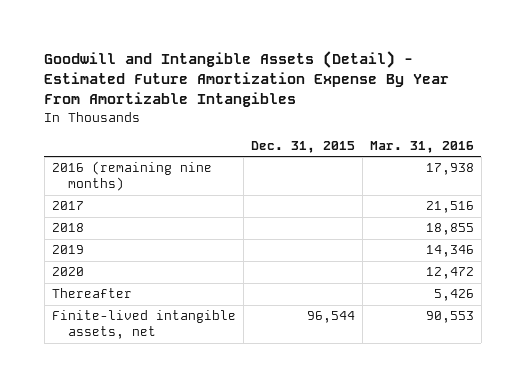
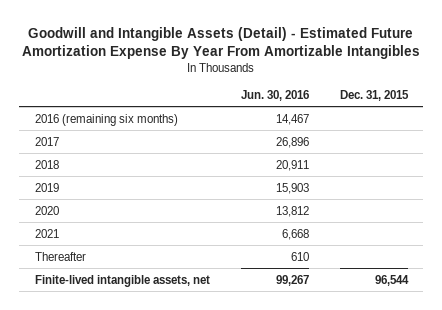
- | Dec. 31, 2015 | Mar. 31, 2016
+ | Jun. 30, 2016 | Dec. 31, 2015
- 2016 (remaining nine months) | | 17,938
+ 2016 (remaining six months) | 14,467 |
+ 2021 | 6,668 |

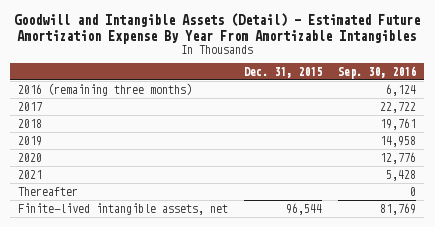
- | Jun. 30, 2016 | Dec. 31, 2015
+ | Dec. 31, 2015 | Sep. 30, 2016
- 2016 (remaining six months) | 14,467 |
+ 2016 (remaining three months) | | 6,124

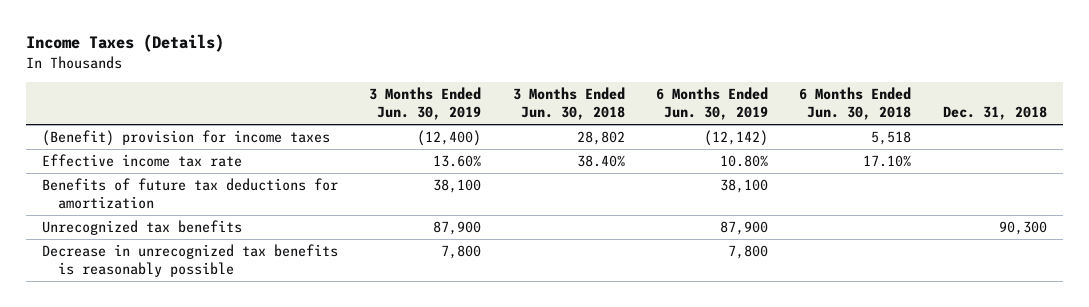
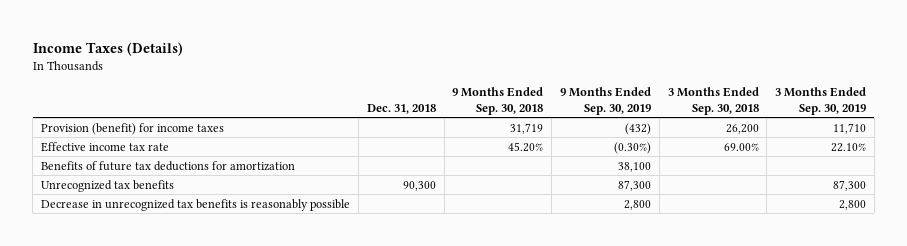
- | 3 Months Ended Jun. 30, 2019 | 3 Months Ended Jun. 30, 2018 | 6 Months Ended Jun. 30, 2019 | 6 Months Ended Jun. 30, 2018 | Dec. 31, 2018
+ | Dec. 31, 2018 | 9 Months Ended Sep. 30, 2018 | 9 Months Ended Sep. 30, 2019 | 3 Months Ended Sep. 30, 2018 | 3 Months Ended Sep. 30, 2019
- (Benefit) provision for income taxes | (12,400) | 28,802 | (12,142) | 5,518 |
+ Provision (benefit) for income taxes | | 31,719 | (432) | 26,200 | 11,710

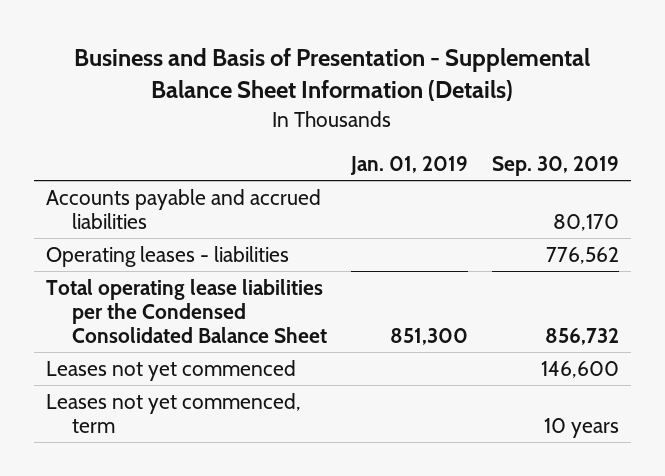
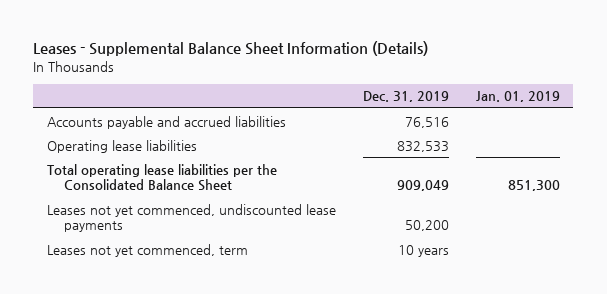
- Business and Basis of Presentation - Supplemental Balance Sheet Information (Details)
+ Leases - Supplemental Balance Sheet Information (Details)
- | Jan. 01, 2019 | Sep. 30, 2019
+ | Dec. 31, 2019 | Jan. 01, 2019
- Operating leases - liabilities | | 776,562
- Total operating lease liabilities per the Condensed Consolidated Balance Sheet | 851,300 | 856,732
- Leases not yet commenced | | 146,600
+ Operating lease liabilities | 832,533 |
+ Total operating lease liabilities per the Consolidated Balance Sheet | 909,049 | 851,300
+ Leases not yet commenced, undiscounted lease payments | 50,200 |

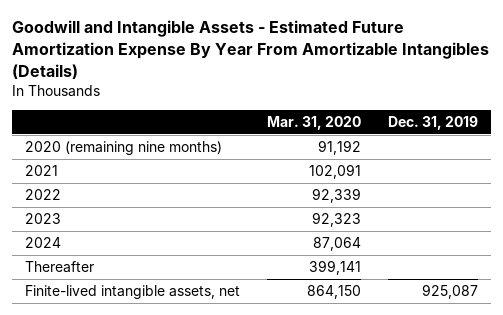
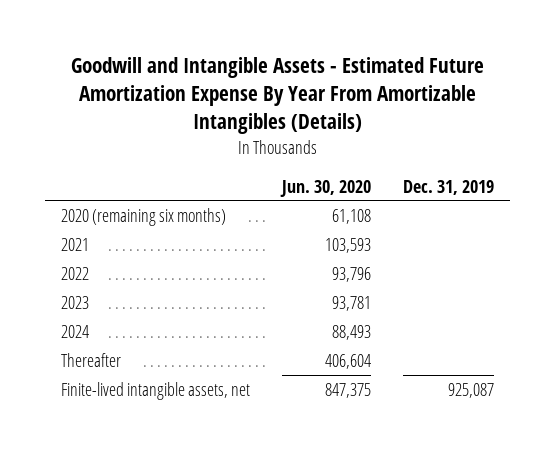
- | Mar. 31, 2020 | Dec. 31, 2019
+ | Jun. 30, 2020 | Dec. 31, 2019
- 2020 (remaining nine months) | 91,192 |
+ 2020 (remaining six months) | 61,108 |

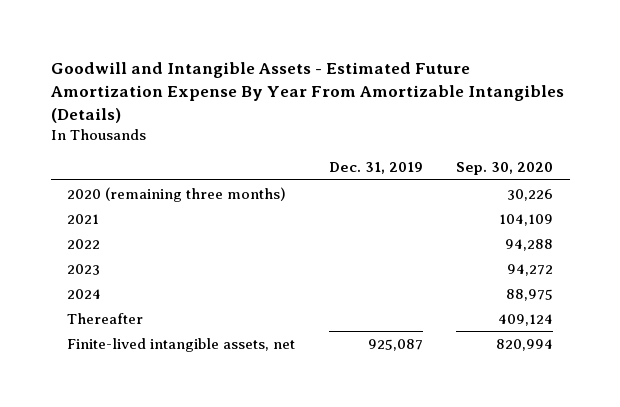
- | Jun. 30, 2020 | Dec. 31, 2019
+ | Dec. 31, 2019 | Sep. 30, 2020
- 2020 (remaining six months) | 61,108 |
+ 2020 (remaining three months) | | 30,226

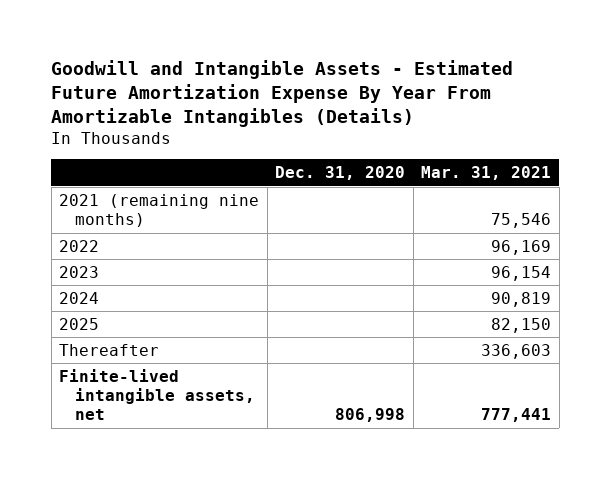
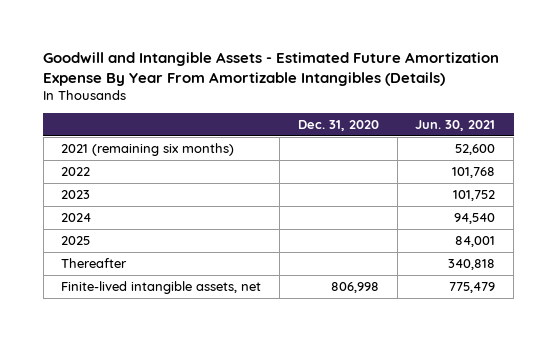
- | Dec. 31, 2020 | Mar. 31, 2021
+ | Dec. 31, 2020 | Jun. 30, 2021
- 2021 (remaining nine months) | | 75,546
+ 2021 (remaining six months) | | 52,600

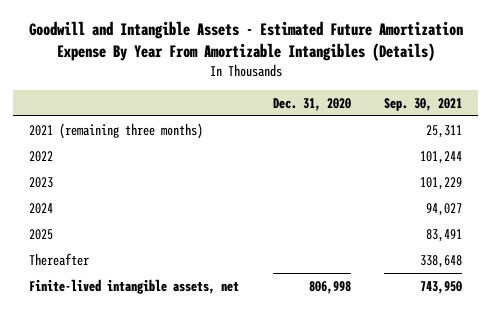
- | Dec. 31, 2020 | Jun. 30, 2021
+ | Dec. 31, 2020 | Sep. 30, 2021
- 2021 (remaining six months) | | 52,600
+ 2021 (remaining three months) | | 25,311

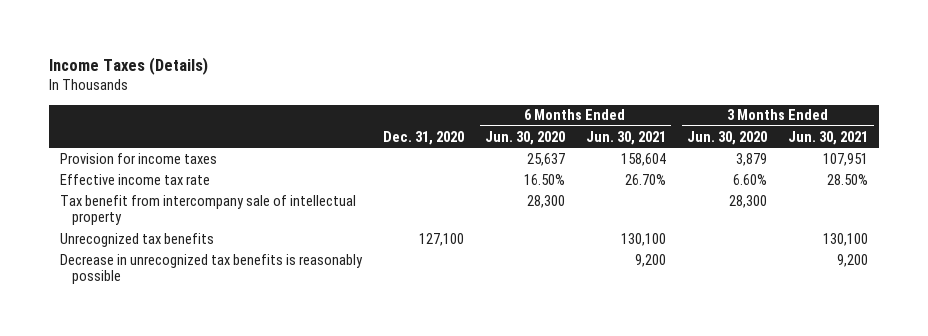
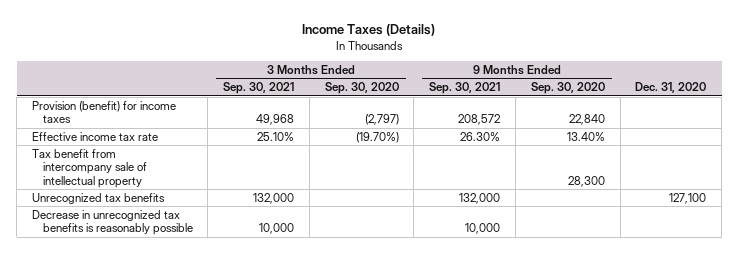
- | Dec. 31, 2020 | 6 Months Ended Jun. 30, 2020 | 6 Months Ended Jun. 30, 2021 | 3 Months Ended Jun. 30, 2020 | 3 Months Ended Jun. 30, 2021
+ | 3 Months Ended Sep. 30, 2021 | 3 Months Ended Sep. 30, 2020 | 9 Months Ended Sep. 30, 2021 | 9 Months Ended Sep. 30, 2020 | Dec. 31, 2020
- Provision for income taxes | | 25,637 | 158,604 | 3,879 | 107,951
+ Provision (benefit) for income taxes | 49,968 | (2,797) | 208,572 | 22,840 |

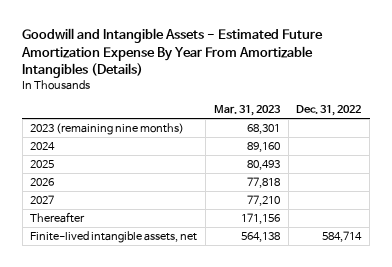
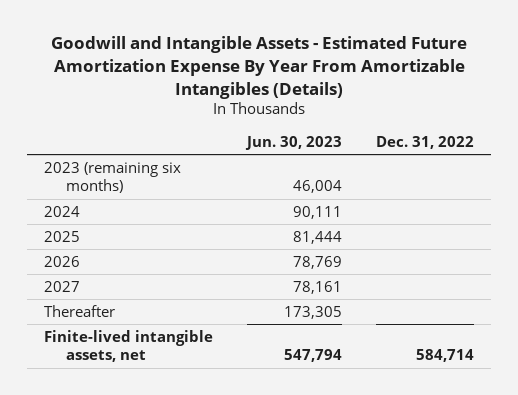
- | Mar. 31, 2023 | Dec. 31, 2022
+ | Jun. 30, 2023 | Dec. 31, 2022
- 2023 (remaining nine months) | 68,301 |
+ 2023 (remaining six months) | 46,004 |

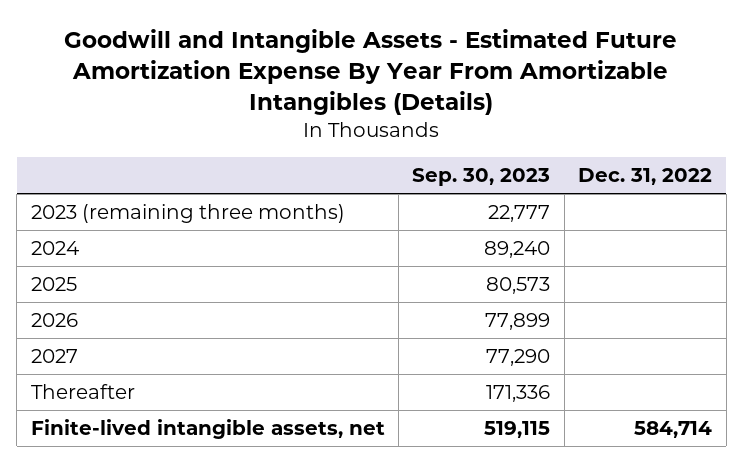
- | Jun. 30, 2023 | Dec. 31, 2022
+ | Sep. 30, 2023 | Dec. 31, 2022
- 2023 (remaining six months) | 46,004 |
+ 2023 (remaining three months) | 22,777 |

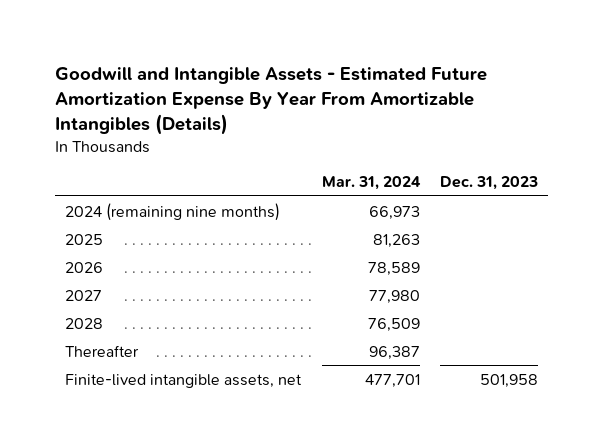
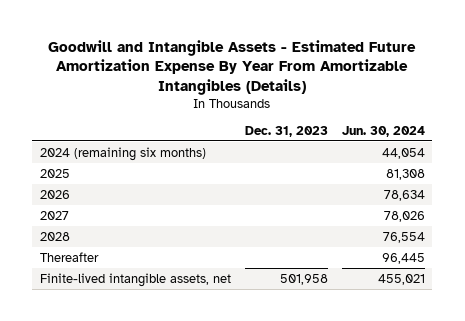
- | Mar. 31, 2024 | Dec. 31, 2023
+ | Dec. 31, 2023 | Jun. 30, 2024
- 2024 (remaining nine months) | 66,973 |
+ 2024 (remaining six months) | | 44,054

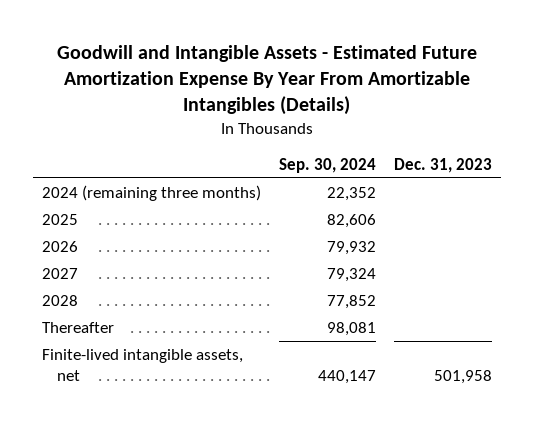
- | Dec. 31, 2023 | Jun. 30, 2024
+ | Sep. 30, 2024 | Dec. 31, 2023
- 2024 (remaining six months) | | 44,054
+ 2024 (remaining three months) | 22,352 |

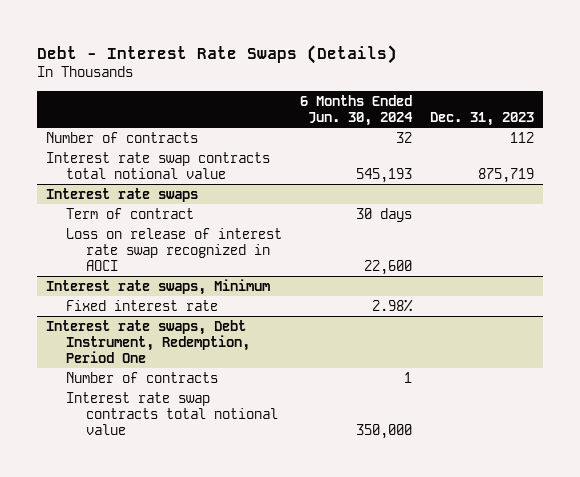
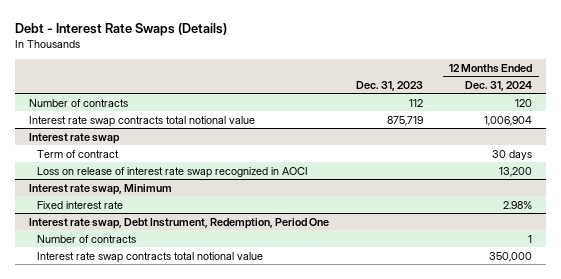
- | 6 Months Ended Jun. 30, 2024 | Dec. 31, 2023
+ | Dec. 31, 2023 | 12 Months Ended Dec. 31, 2024
- Interest rate swaps
+ Interest rate swap
- Interest rate swaps, Minimum
+ Interest rate swap, Minimum
- Interest rate swaps, Debt Instrument, Redemption, Period One
+ Interest rate swap, Debt Instrument, Redemption, Period One

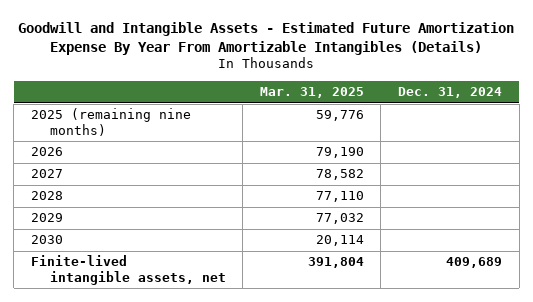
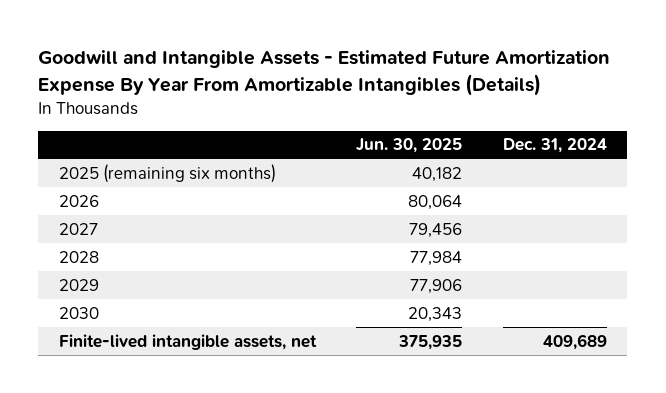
- | Mar. 31, 2025 | Dec. 31, 2024
+ | Jun. 30, 2025 | Dec. 31, 2024
- 2025 (remaining nine months) | 59,776 |
+ 2025 (remaining six months) | 40,182 |

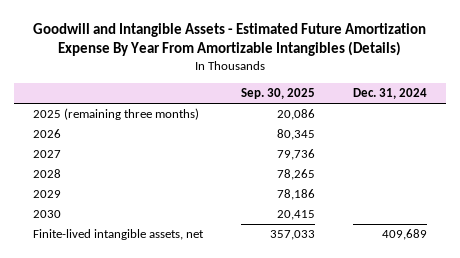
- | Jun. 30, 2025 | Dec. 31, 2024
+ | Sep. 30, 2025 | Dec. 31, 2024
- 2025 (remaining six months) | 40,182 |
+ 2025 (remaining three months) | 20,086 |

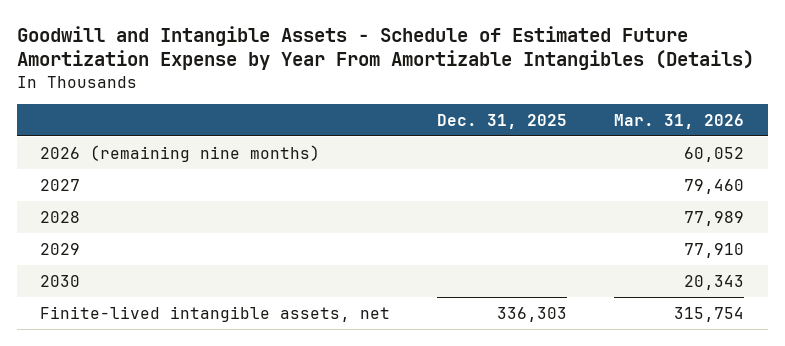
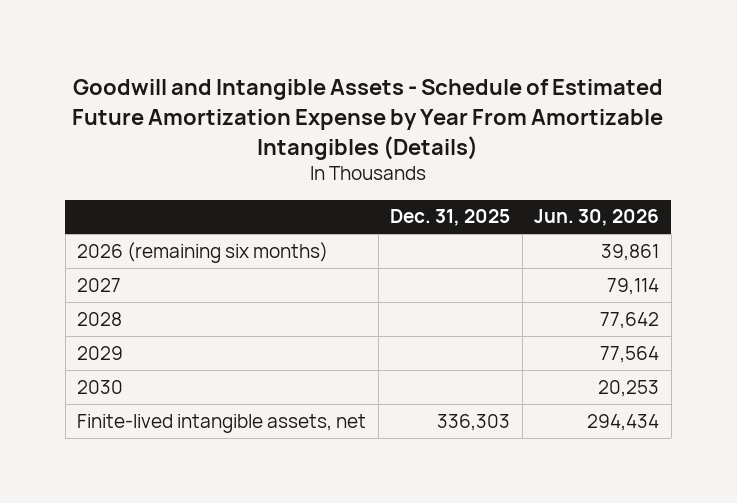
- | Dec. 31, 2025 | Mar. 31, 2026
+ | Dec. 31, 2025 | Jun. 30, 2026
- 2026 (remaining nine months) | | 60,052
+ 2026 (remaining six months) | | 39,861

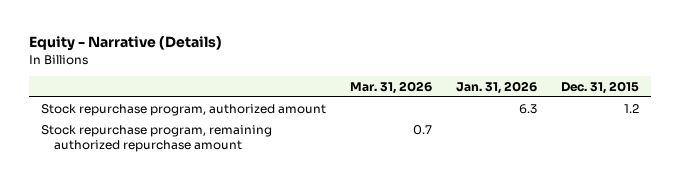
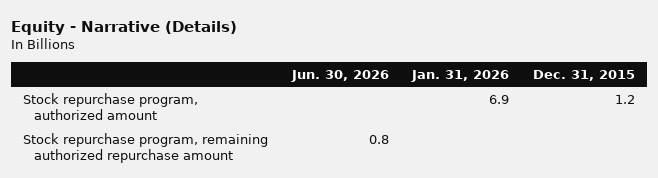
- | Mar. 31, 2026 | Jan. 31, 2026 | Dec. 31, 2015
+ | Jun. 30, 2026 | Jan. 31, 2026 | Dec. 31, 2015
- Stock repurchase program, authorized amount | | 6.3 | 1.2
+ Stock repurchase program, authorized amount | | 6.9 | 1.2

